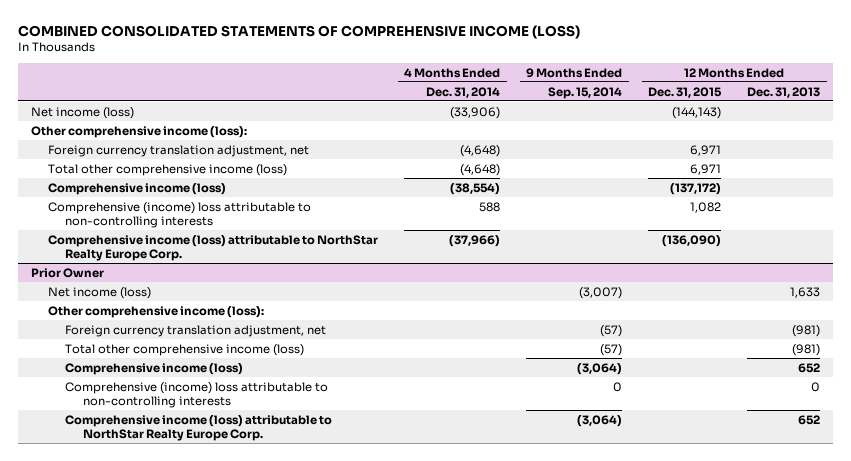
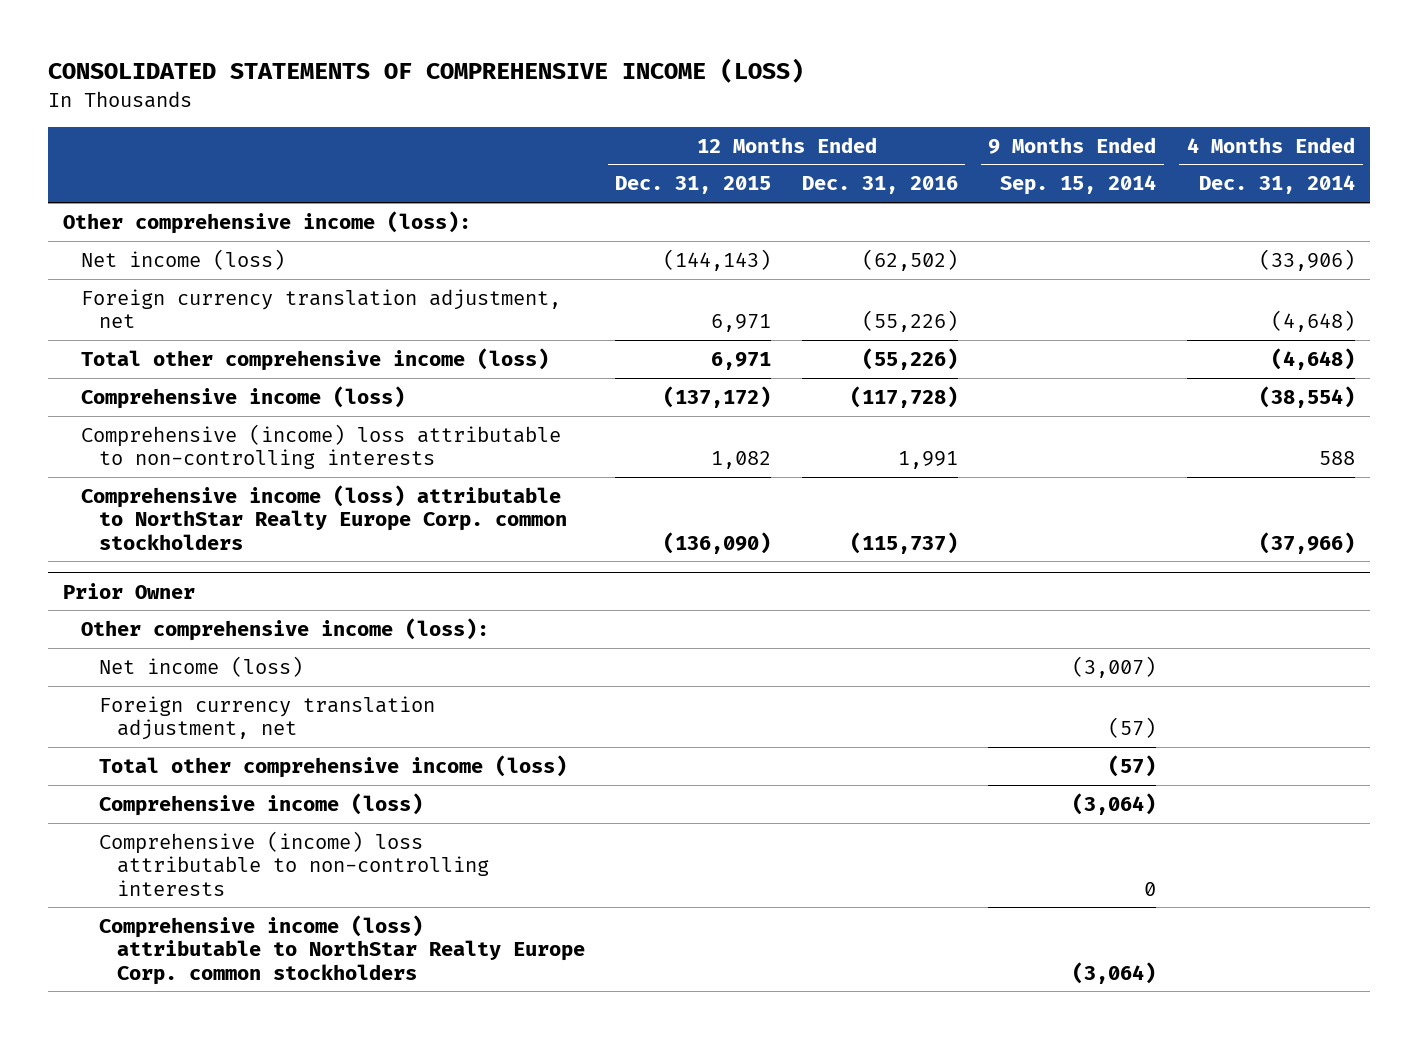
- COMBINED CONSOLIDATED STATEMENTS OF COMPREHENSIVE INCOME (LOSS)
+ CONSOLIDATED STATEMENTS OF COMPREHENSIVE INCOME (LOSS)
- | 4 Months Ended Dec. 31, 2014 | 9 Months Ended Sep. 15, 2014 | 12 Months Ended Dec. 31, 2015 | 12 Months Ended Dec. 31, 2013
+ | 12 Months Ended Dec. 31, 2015 | 12 Months Ended Dec. 31, 2016 | 9 Months Ended Sep. 15, 2014 | 4 Months Ended Dec. 31, 2014
moved down: Net income (loss) | (144,143) | (62,502) | | (33,906)
- Comprehensive income (loss) attributable to NorthStar Realty Europe Corp. | (37,966) | | (136,090) |
+ Comprehensive income (loss) attributable to NorthStar Realty Europe Corp. common stockholders | (136,090) | (115,737) | | (37,966)
@ Prior Owner
moved down: Net income (loss) | | | (3,007) |
- Comprehensive income (loss) attributable to NorthStar Realty Europe Corp. | | (3,064) | | 652
+ Comprehensive income (loss) attributable to NorthStar Realty Europe Corp. common stockholders | | | (3,064) |

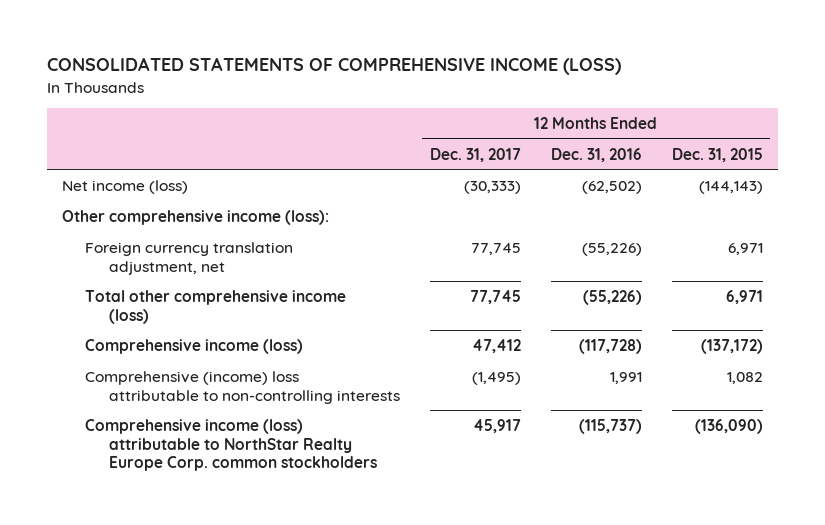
- | 12 Months Ended Dec. 31, 2015 | 12 Months Ended Dec. 31, 2016 | 9 Months Ended Sep. 15, 2014 | 4 Months Ended Dec. 31, 2014
+ | 12 Months Ended Dec. 31, 2017 | 12 Months Ended Dec. 31, 2016 | 12 Months Ended Dec. 31, 2015
moved down: Other comprehensive income (loss):
- Prior Owner
- Other comprehensive income (loss):
- Net income (loss) | | | (3,007) |
- Foreign currency translation adjustment, net | | | (57) |
- Total other comprehensive income (loss) | | | (57) |
- Comprehensive income (loss) | | | (3,064) |
- Comprehensive (income) loss attributable to non-controlling interests | | | 0 |
- Comprehensive income (loss) attributable to NorthStar Realty Europe Corp. common stockholders | | | (3,064) |

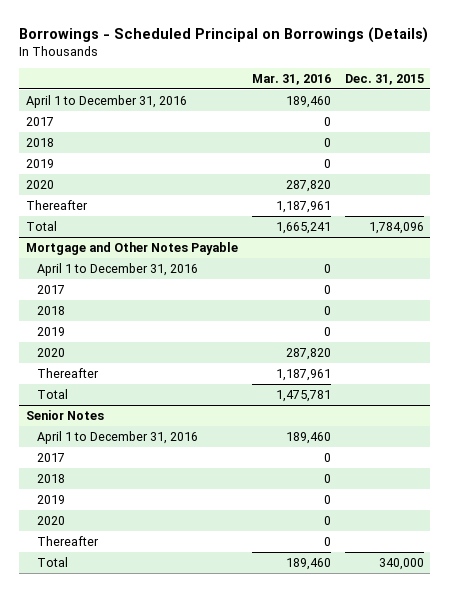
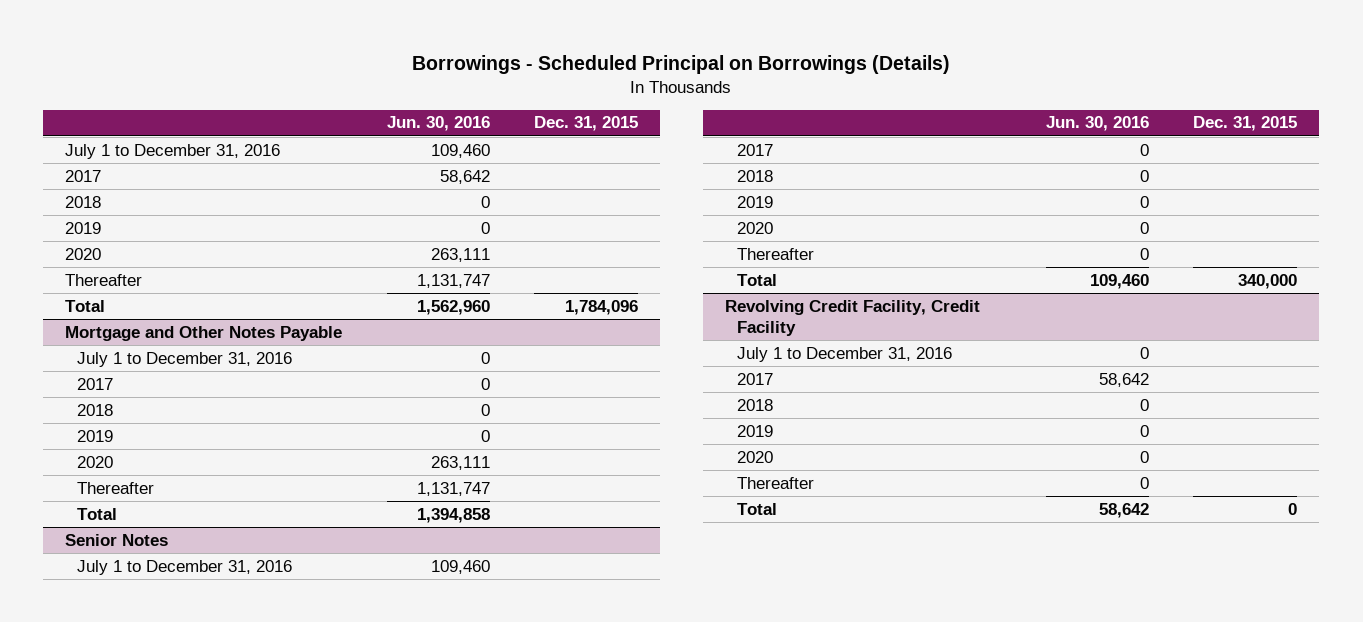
- | Mar. 31, 2016 | Dec. 31, 2015
+ | Jun. 30, 2016 | Dec. 31, 2015
- April 1 to December 31, 2016 | 189,460 |
+ July 1 to December 31, 2016 | 109,460 |
@ Mortgage and Other Notes Payable
- April 1 to December 31, 2016 | 0 |
+ July 1 to December 31, 2016 | 0 |
@ Senior Notes
- April 1 to December 31, 2016 | 189,460 |
+ July 1 to December 31, 2016 | 109,460 |
+ Revolving Credit Facility, Credit Facility
+ July 1 to December 31, 2016 | 0 |
+ 2017 | 58,642 |
+ 2018 | 0 |
+ 2019 | 0 |
+ 2020 | 0 |
+ Thereafter | 0 |
+ Total | 58,642 | 0

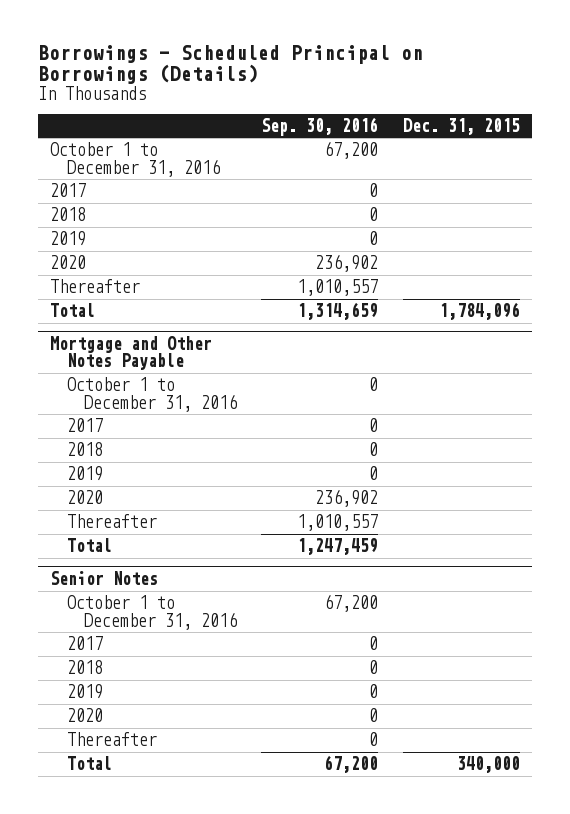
- | Jun. 30, 2016 | Dec. 31, 2015
+ | Sep. 30, 2016 | Dec. 31, 2015
- July 1 to December 31, 2016 | 109,460 |
+ October 1 to December 31, 2016 | 67,200 |
@ Mortgage and Other Notes Payable
- July 1 to December 31, 2016 | 0 |
+ October 1 to December 31, 2016 | 0 |
@ Senior Notes
- July 1 to December 31, 2016 | 109,460 |
+ October 1 to December 31, 2016 | 67,200 |
- Revolving Credit Facility, Credit Facility
- July 1 to December 31, 2016 | 0 |
- 2017 | 58,642 |
- 2018 | 0 |
- 2019 | 0 |
- 2020 | 0 |
- Thereafter | 0 |
- Total | 58,642 | 0

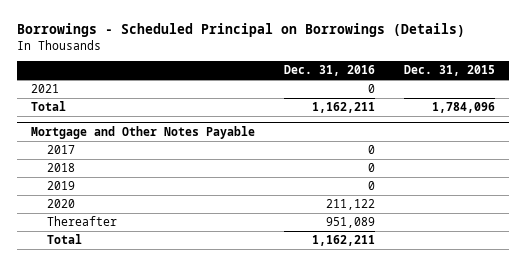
- | Sep. 30, 2016 | Dec. 31, 2015
+ | Dec. 31, 2016 | Dec. 31, 2015
- October 1 to December 31, 2016 | 67,200 |
- 2017 | 0 |
- 2018 | 0 |
- 2019 | 0 |
- 2020 | 236,902 |
- Thereafter | 1,010,557 |
+ 2021 | 0 |
@ Mortgage and Other Notes Payable
- October 1 to December 31, 2016 | 0 |
- Senior Notes
- October 1 to December 31, 2016 | 67,200 |
- 2017 | 0 |
- 2018 | 0 |
- 2019 | 0 |
- 2020 | 0 |
- Thereafter | 0 |
- Total | 67,200 | 340,000

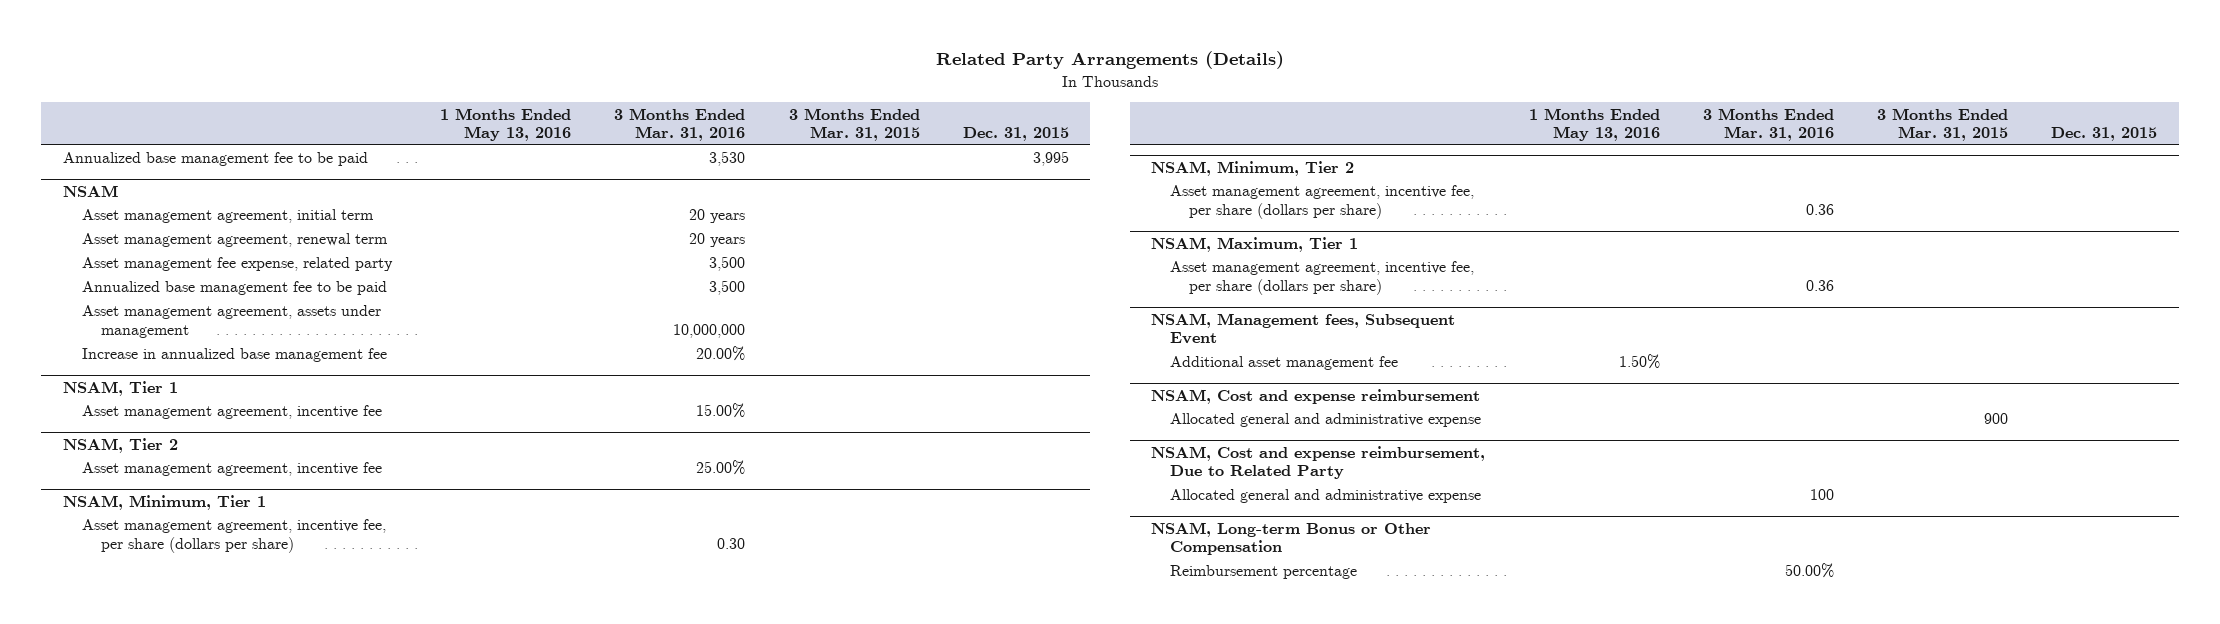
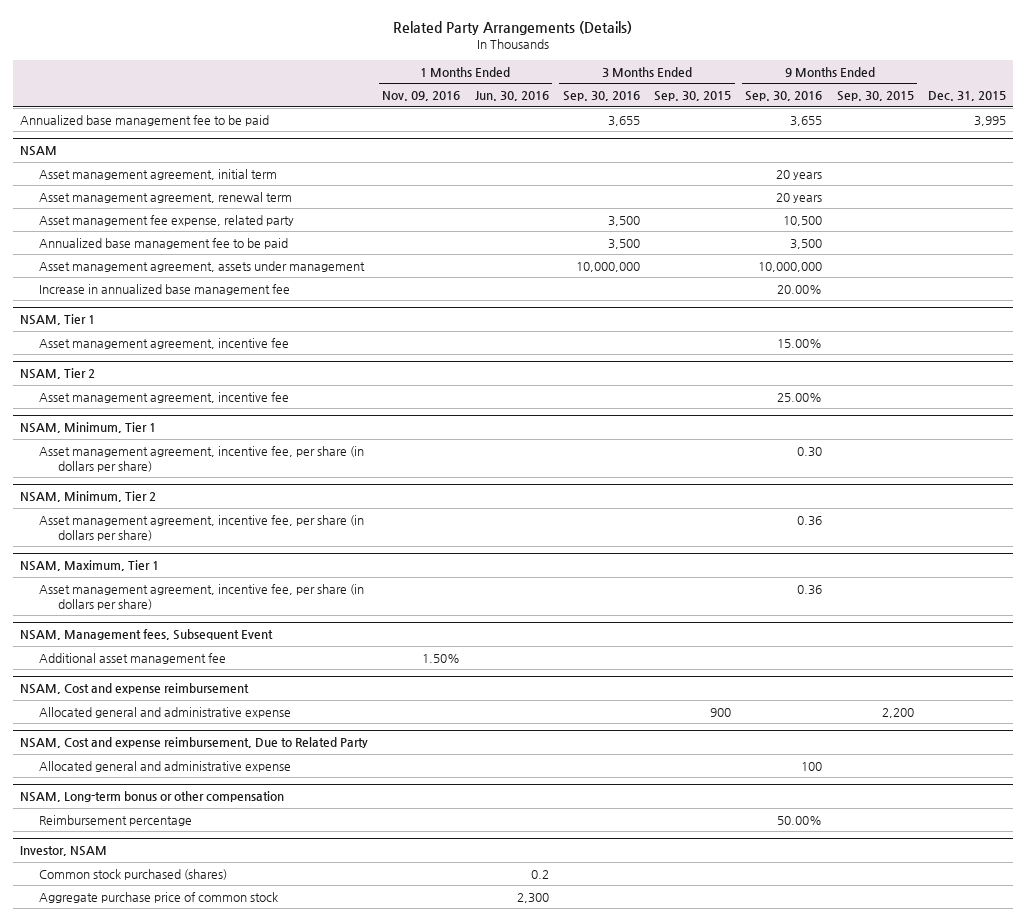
- | 1 Months Ended May 13, 2016 | 3 Months Ended Mar. 31, 2016 | 3 Months Ended Mar. 31, 2015 | Dec. 31, 2015
+ | 1 Months Ended Nov. 09, 2016 | 1 Months Ended Jun. 30, 2016 | 3 Months Ended Sep. 30, 2016 | 3 Months Ended Sep. 30, 2015 | 9 Months Ended Sep. 30, 2016 | 9 Months Ended Sep. 30, 2015 | Dec. 31, 2015
@ NSAM, Minimum, Tier 1
- Asset management agreement, incentive fee, per share (dollars per share) | | 0.30 | |
+ Asset management agreement, incentive fee, per share (in dollars per share) | | | | | 0.30 | |
@ NSAM, Minimum, Tier 2
- Asset management agreement, incentive fee, per share (dollars per share) | | 0.36 | |
+ Asset management agreement, incentive fee, per share (in dollars per share) | | | | | 0.36 | |
@ NSAM, Maximum, Tier 1
- Asset management agreement, incentive fee, per share (dollars per share) | | 0.36 | |
+ Asset management agreement, incentive fee, per share (in dollars per share) | | | | | 0.36 | |
- NSAM, Long-term Bonus or Other Compensation
+ NSAM, Long-term bonus or other compensation
+ Investor, NSAM
+ Common stock purchased (shares) | | 0.2 | | | | |
+ Aggregate purchase price of common stock | | 2,300 | | | | |

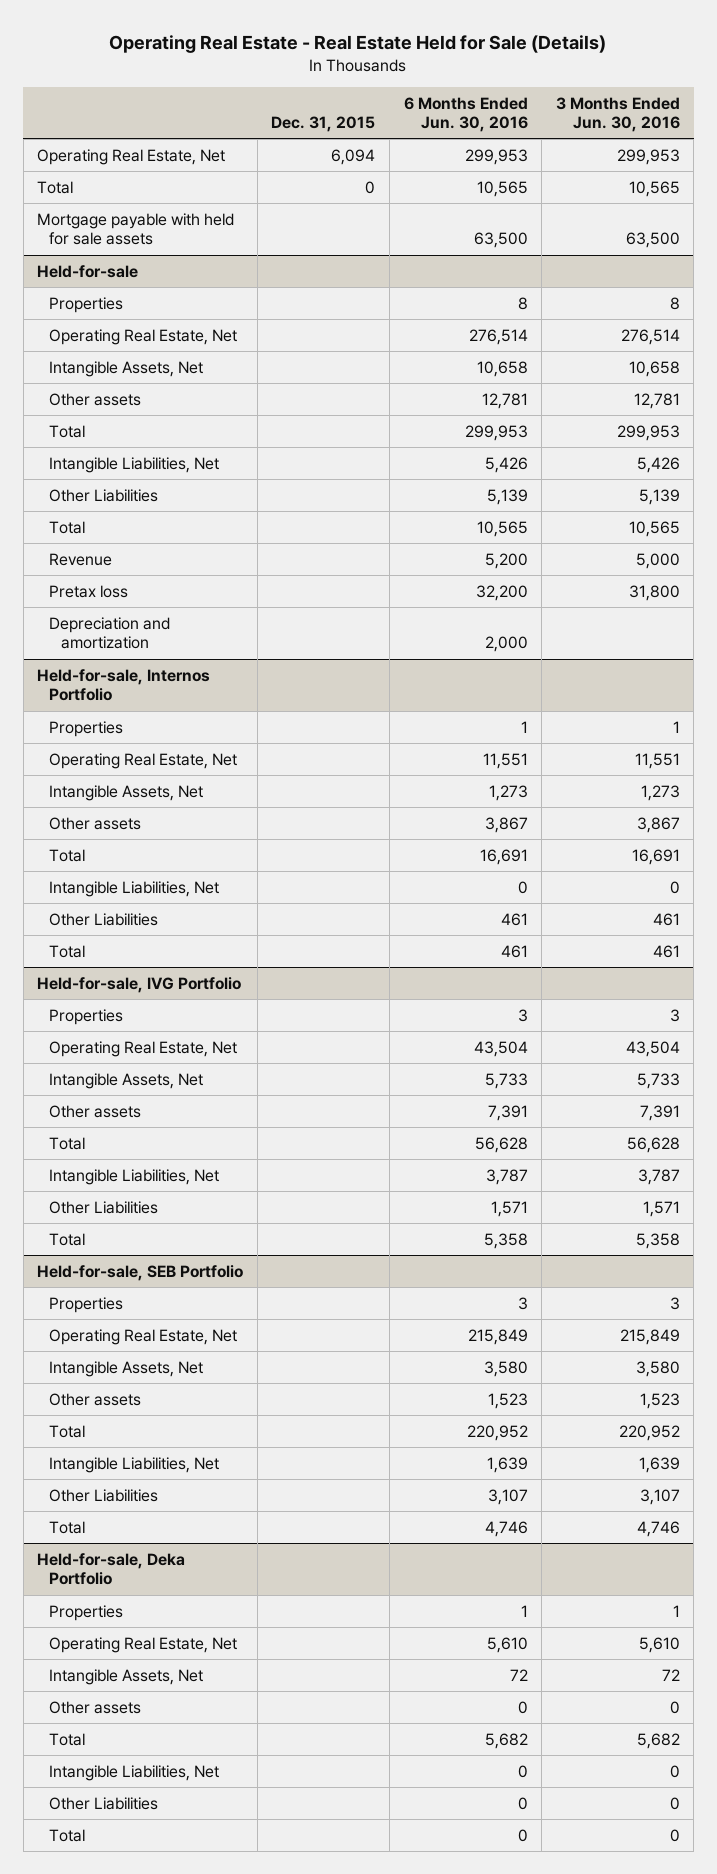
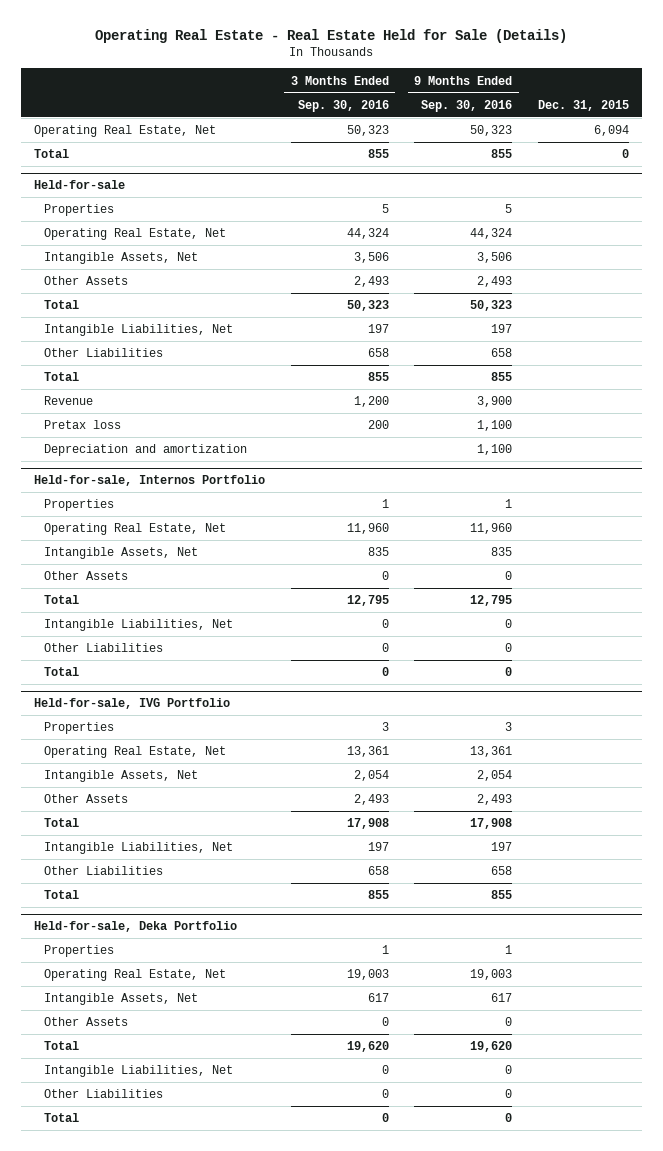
- | Dec. 31, 2015 | 6 Months Ended Jun. 30, 2016 | 3 Months Ended Jun. 30, 2016
+ | 3 Months Ended Sep. 30, 2016 | 9 Months Ended Sep. 30, 2016 | Dec. 31, 2015
- Mortgage payable with held for sale assets | | 63,500 | 63,500
@ Held-for-sale
- Other assets | | 12,781 | 12,781
+ Other Assets | 2,493 | 2,493 |
@ Held-for-sale, Internos Portfolio
- Other assets | | 3,867 | 3,867
+ Other Assets | 0 | 0 |
@ Held-for-sale, IVG Portfolio
- Other assets | | 7,391 | 7,391
+ Other Assets | 2,493 | 2,493 |
- Held-for-sale, SEB Portfolio
- Properties | | 3 | 3
- Operating Real Estate, Net | | 215,849 | 215,849
- Intangible Assets, Net | | 3,580 | 3,580
- Other assets | | 1,523 | 1,523
- Total | | 220,952 | 220,952
- Intangible Liabilities, Net | | 1,639 | 1,639
- Other Liabilities | | 3,107 | 3,107
- Total | | 4,746 | 4,746
@ Held-for-sale, Deka Portfolio
- Other assets | | 0 | 0
+ Other Assets | 0 | 0 |

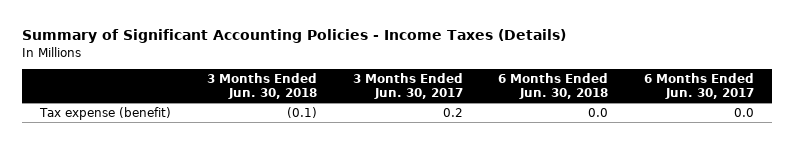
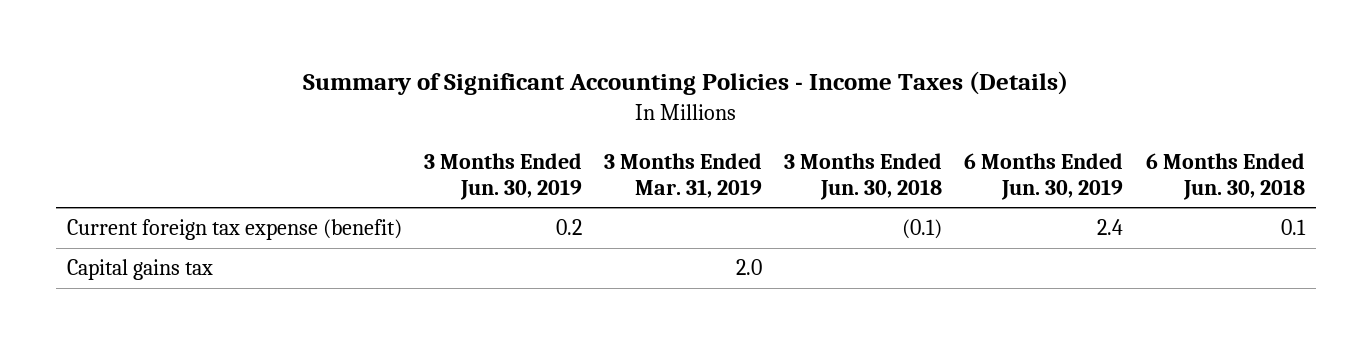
- | 3 Months Ended Jun. 30, 2018 | 3 Months Ended Jun. 30, 2017 | 6 Months Ended Jun. 30, 2018 | 6 Months Ended Jun. 30, 2017
+ | 3 Months Ended Jun. 30, 2019 | 3 Months Ended Mar. 31, 2019 | 3 Months Ended Jun. 30, 2018 | 6 Months Ended Jun. 30, 2019 | 6 Months Ended Jun. 30, 2018
- Tax expense (benefit) | (0.1) | 0.2 | 0.0 | 0.0
+ Current foreign tax expense (benefit) | 0.2 | | (0.1) | 2.4 | 0.1
+ Capital gains tax | | 2.0 | | |

